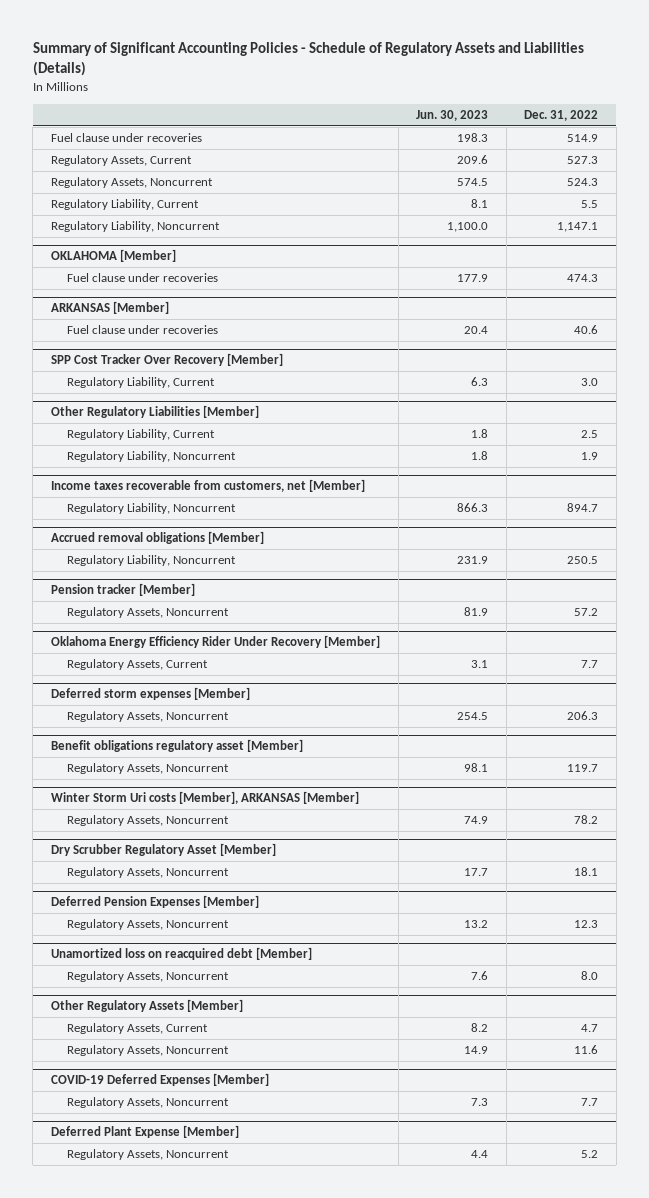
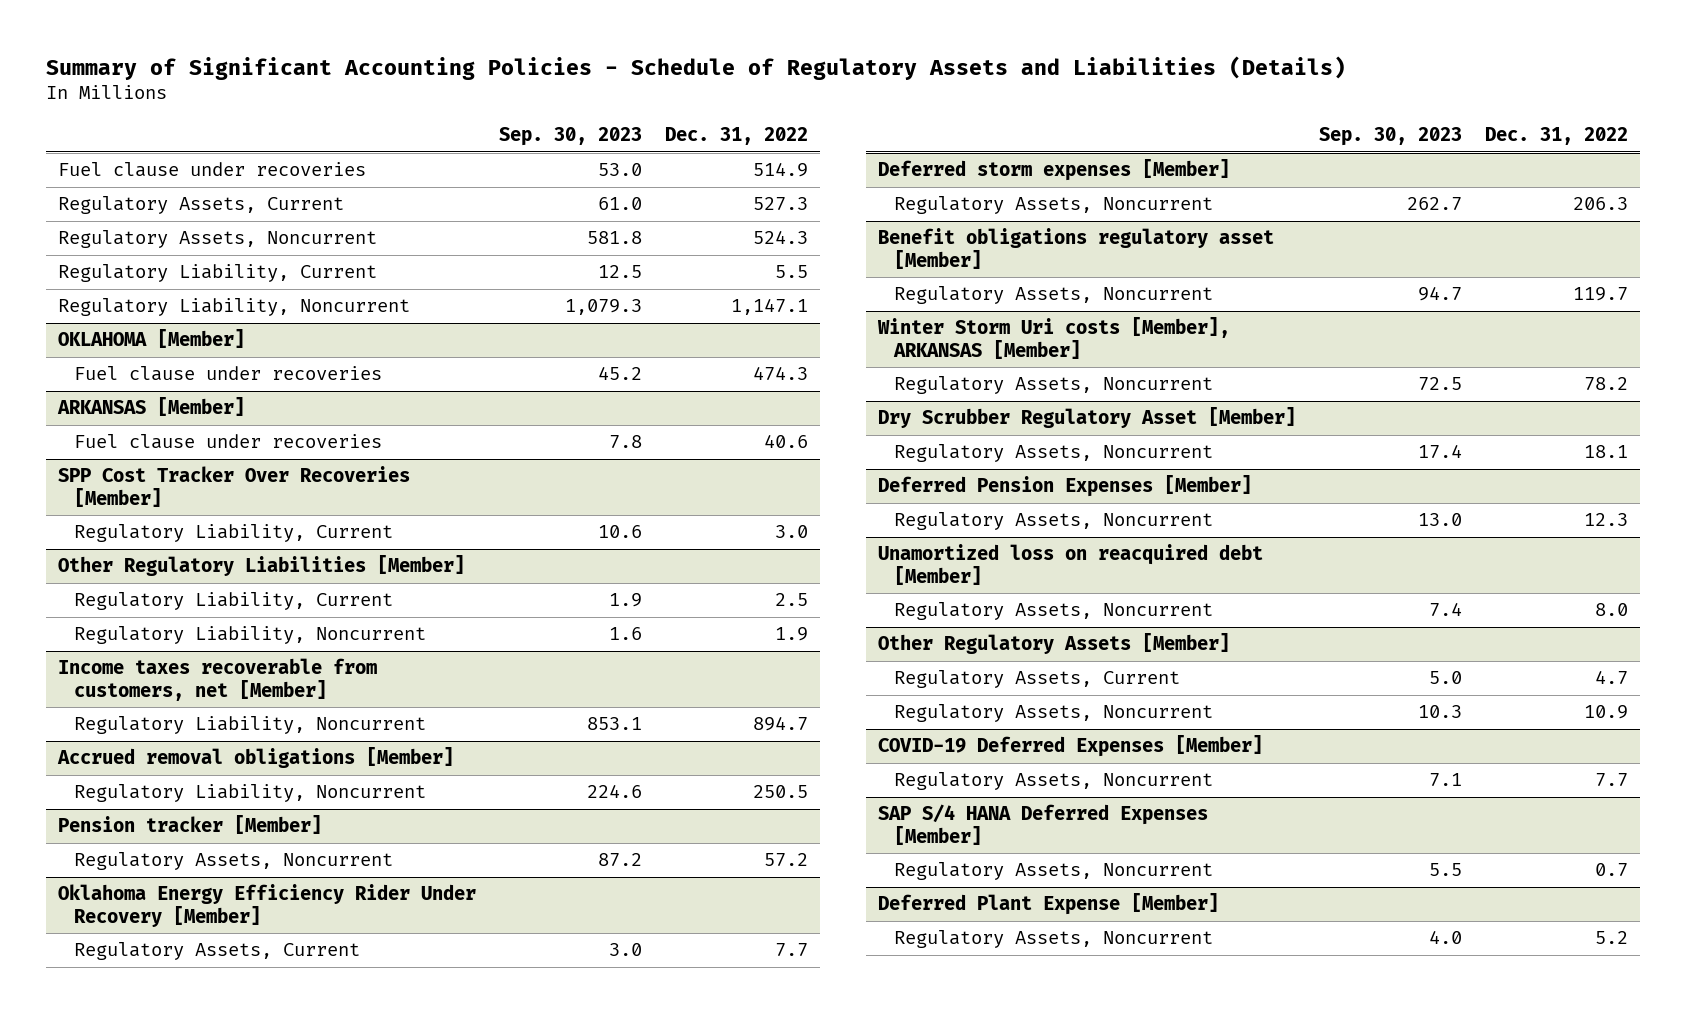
- | Jun. 30, 2023 | Dec. 31, 2022
+ | Sep. 30, 2023 | Dec. 31, 2022
- SPP Cost Tracker Over Recovery [Member]
+ SPP Cost Tracker Over Recoveries [Member]
@ Other Regulatory Assets [Member]
- Regulatory Assets, Noncurrent | 14.9 | 11.6
+ Regulatory Assets, Noncurrent | 10.3 | 10.9
+ SAP S/4 HANA Deferred Expenses [Member]
+ Regulatory Assets, Noncurrent | 5.5 | 0.7

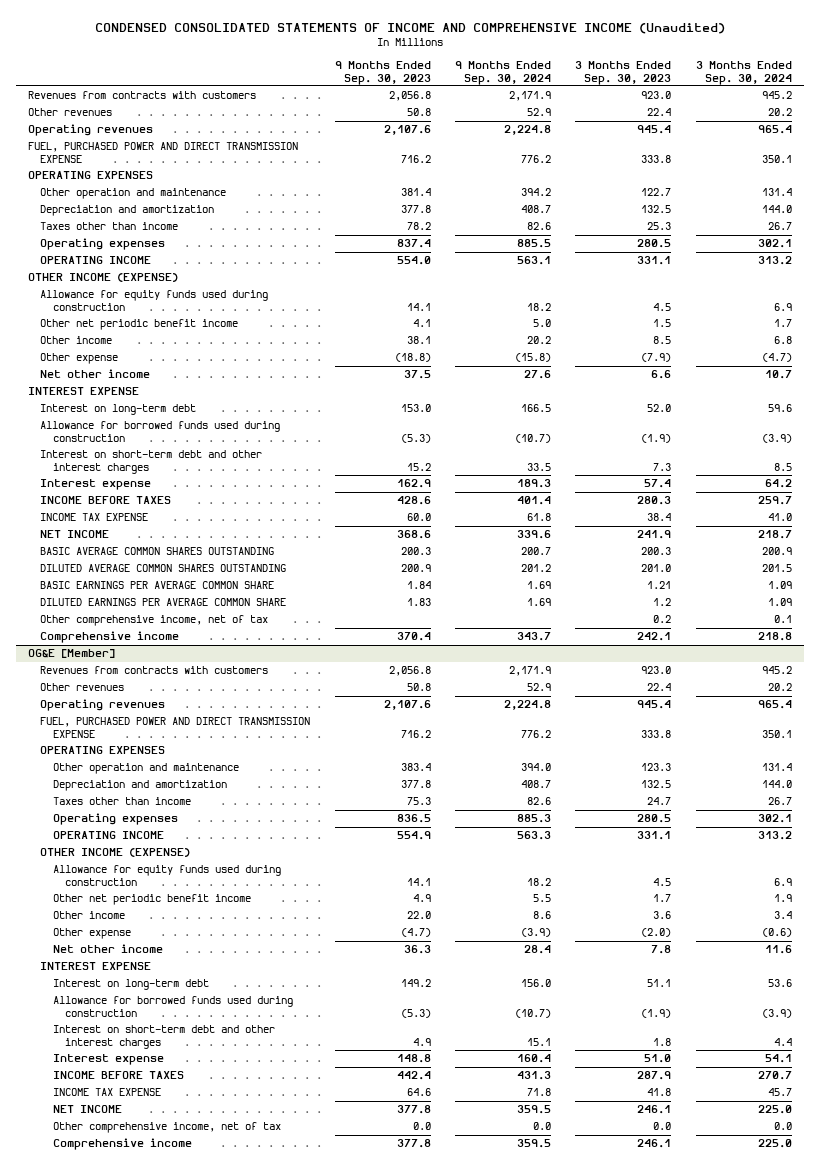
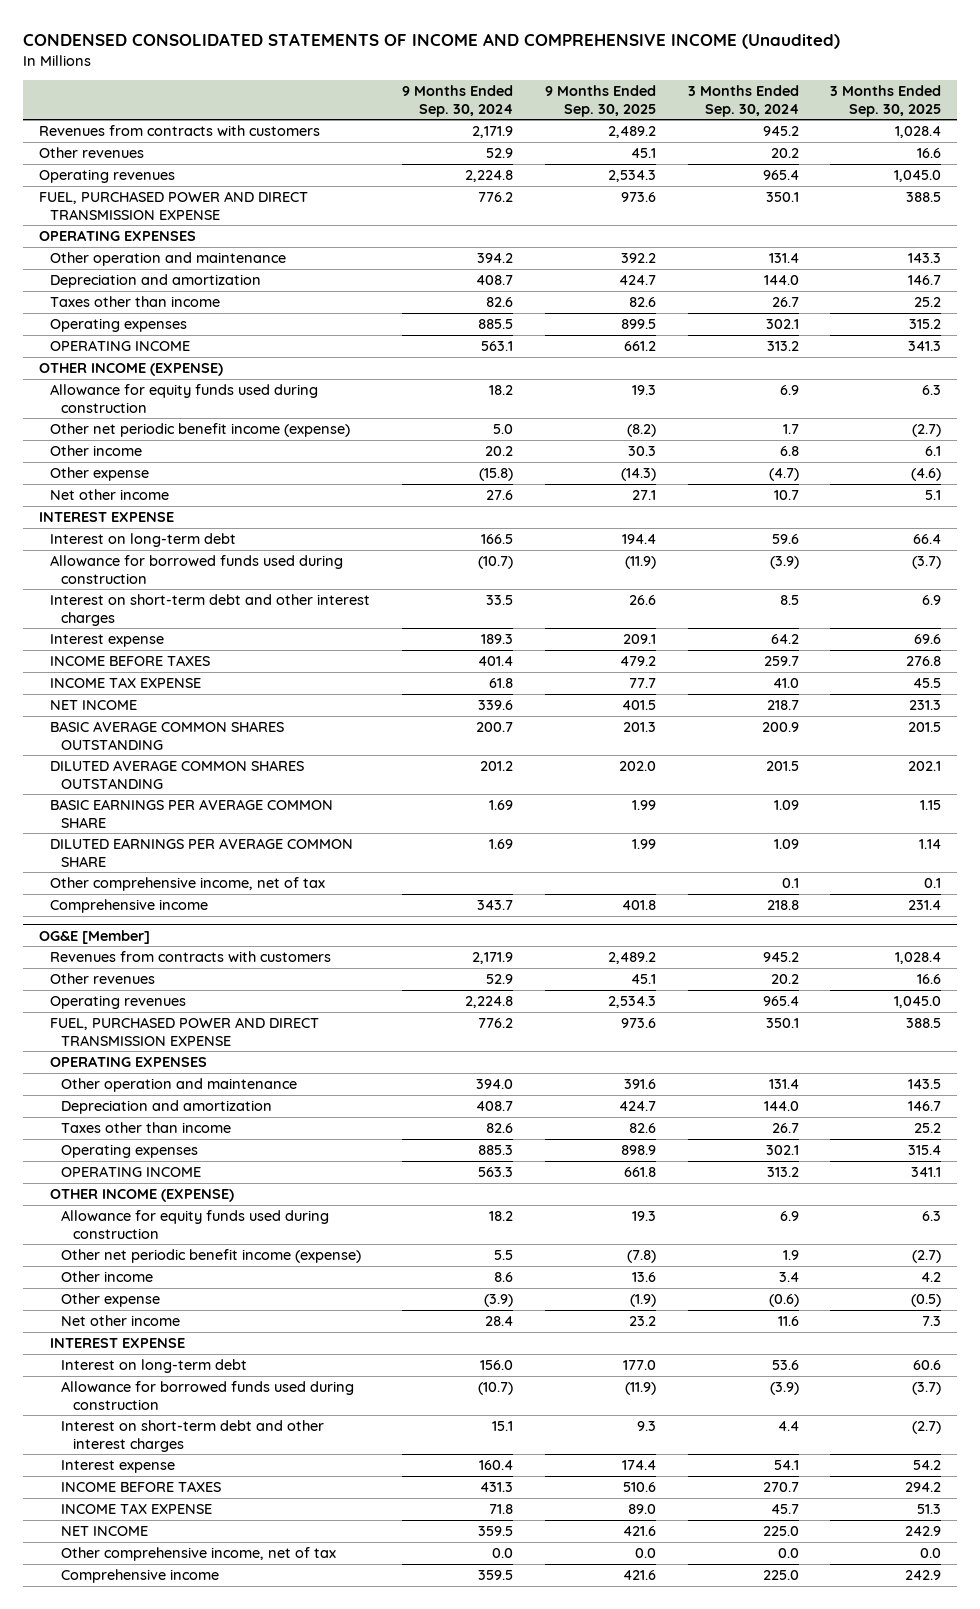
- | 9 Months Ended Sep. 30, 2023 | 9 Months Ended Sep. 30, 2024 | 3 Months Ended Sep. 30, 2023 | 3 Months Ended Sep. 30, 2024
+ | 9 Months Ended Sep. 30, 2024 | 9 Months Ended Sep. 30, 2025 | 3 Months Ended Sep. 30, 2024 | 3 Months Ended Sep. 30, 2025
- Other net periodic benefit income | 4.1 | 5.0 | 1.5 | 1.7
+ Other net periodic benefit income (expense) | 5.0 | (8.2) | 1.7 | (2.7)
@ OG&E [Member]
- Other net periodic benefit income | 4.9 | 5.5 | 1.7 | 1.9
+ Other net periodic benefit income (expense) | 5.5 | (7.8) | 1.9 | (2.7)

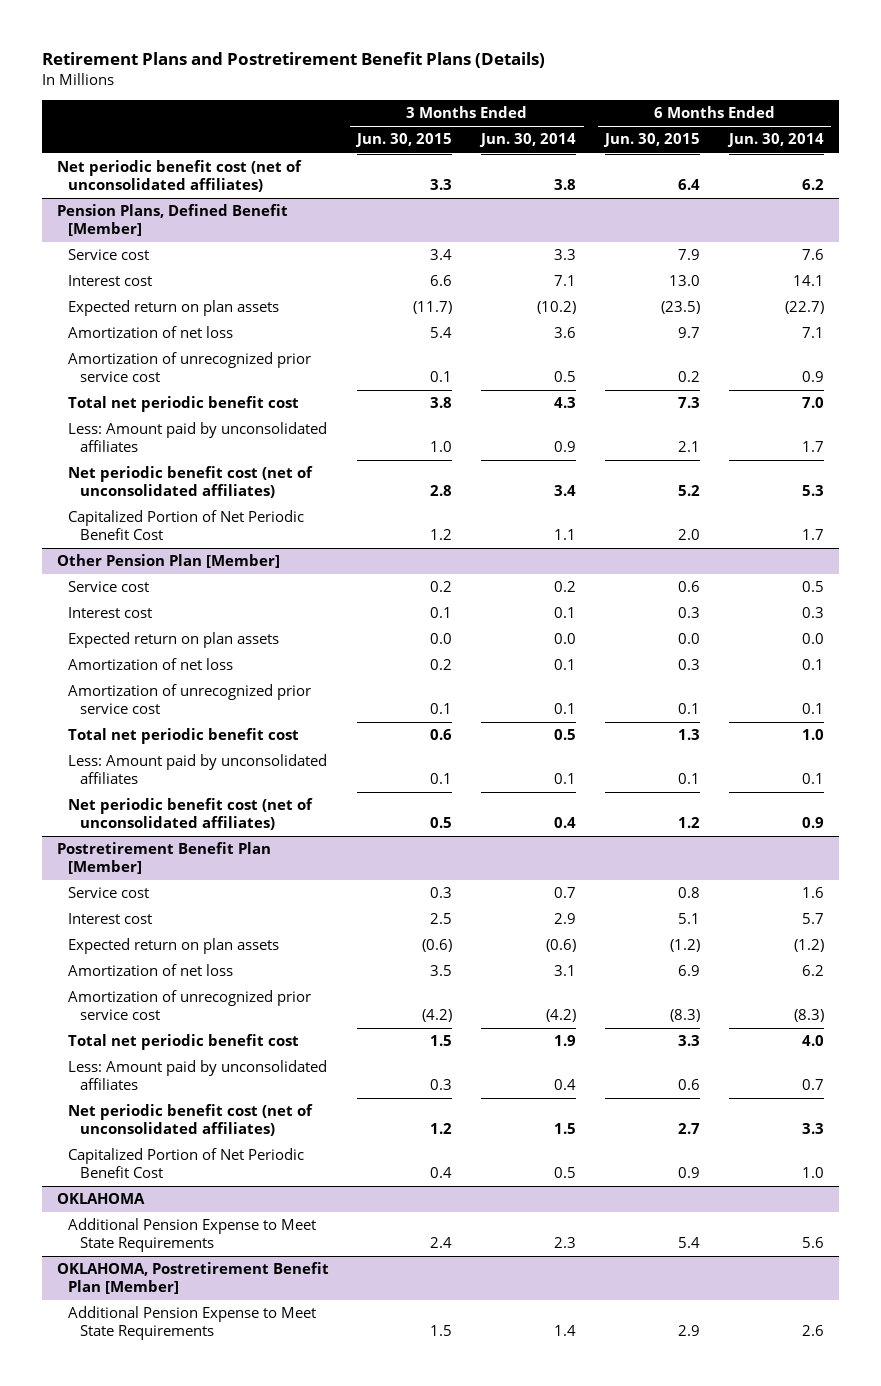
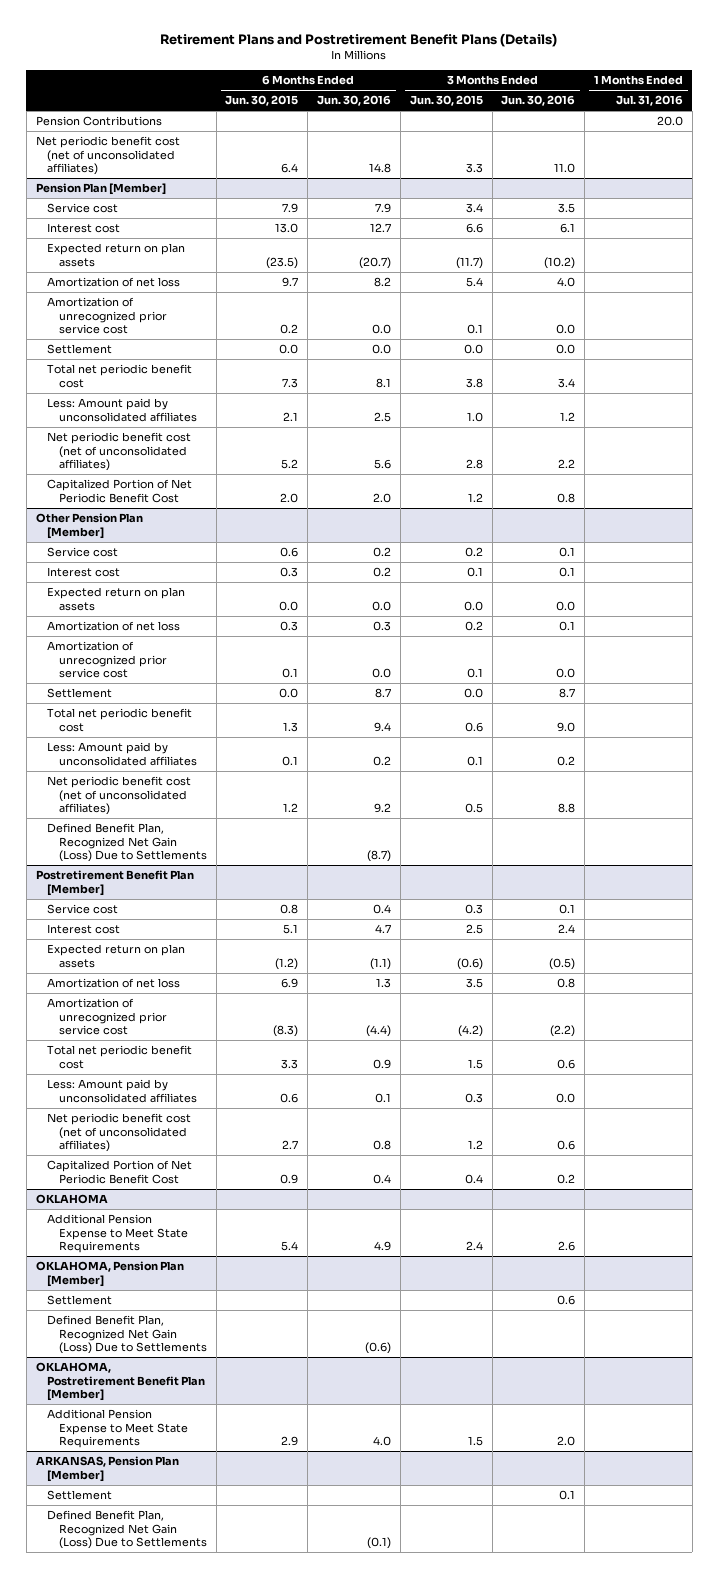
- | 3 Months Ended Jun. 30, 2015 | 3 Months Ended Jun. 30, 2014 | 6 Months Ended Jun. 30, 2015 | 6 Months Ended Jun. 30, 2014
+ | 6 Months Ended Jun. 30, 2015 | 6 Months Ended Jun. 30, 2016 | 3 Months Ended Jun. 30, 2015 | 3 Months Ended Jun. 30, 2016 | 1 Months Ended Jul. 31, 2016
+ Pension Contributions | | | | | 20.0
- Pension Plans, Defined Benefit [Member]
+ Pension Plan [Member]
+ Settlement | 0.0 | 0.0 | 0.0 | 0.0 |
@ Other Pension Plan [Member]
+ Settlement | 0.0 | 8.7 | 0.0 | 8.7 |
+ Defined Benefit Plan, Recognized Net Gain (Loss) Due to Settlements | | (8.7) | | |
+ OKLAHOMA, Pension Plan [Member]
+ Settlement | | | | 0.6 |
+ Defined Benefit Plan, Recognized Net Gain (Loss) Due to Settlements | | (0.6) | | |
+ ARKANSAS, Pension Plan [Member]
+ Settlement | | | | 0.1 |
+ Defined Benefit Plan, Recognized Net Gain (Loss) Due to Settlements | | (0.1) | | |

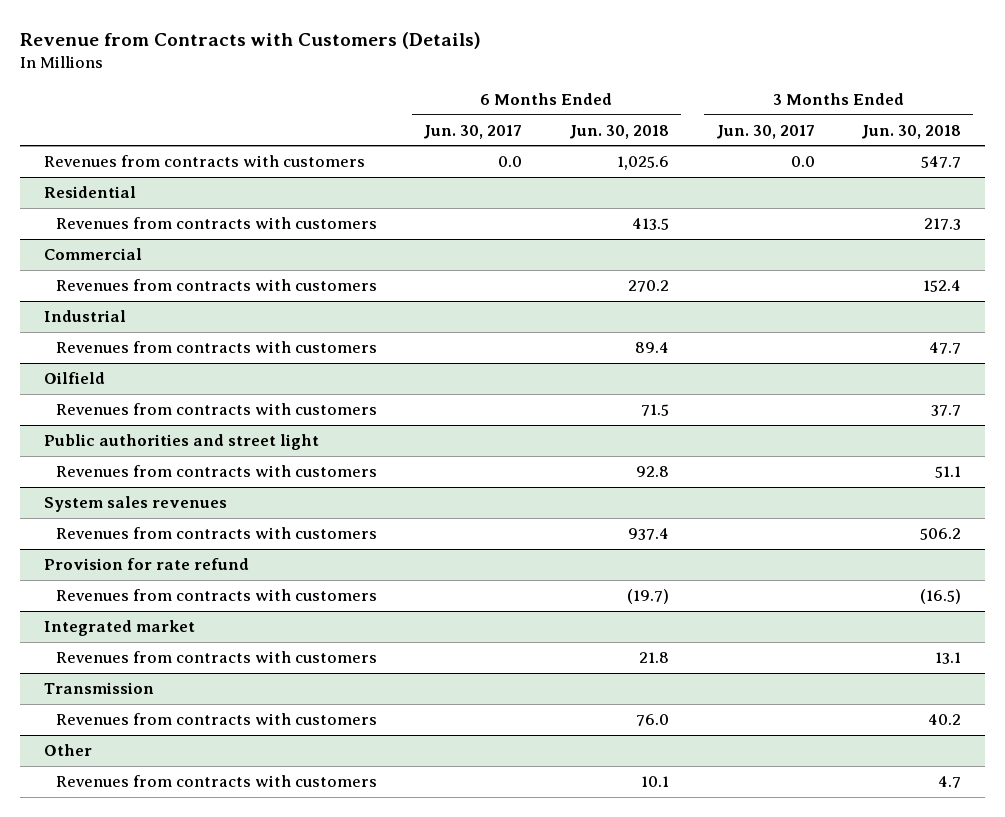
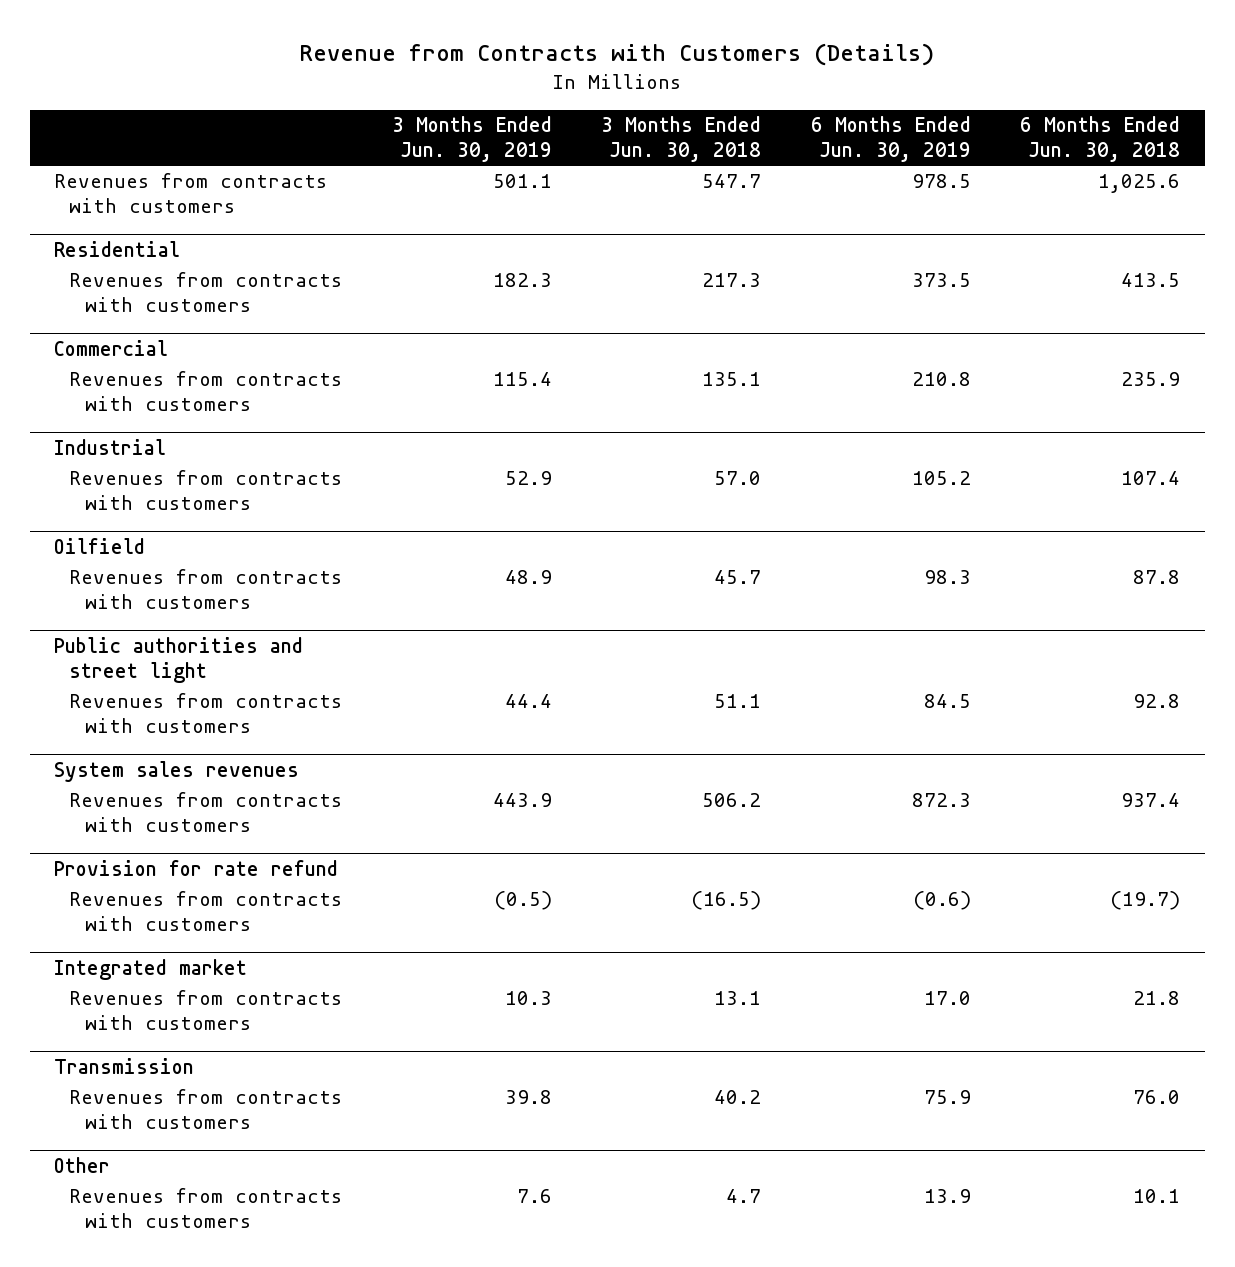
- | 6 Months Ended Jun. 30, 2017 | 6 Months Ended Jun. 30, 2018 | 3 Months Ended Jun. 30, 2017 | 3 Months Ended Jun. 30, 2018
+ | 3 Months Ended Jun. 30, 2019 | 3 Months Ended Jun. 30, 2018 | 6 Months Ended Jun. 30, 2019 | 6 Months Ended Jun. 30, 2018
@ Commercial
- Revenues from contracts with customers | | 270.2 | | 152.4
+ Revenues from contracts with customers | 115.4 | 135.1 | 210.8 | 235.9
@ Industrial
- Revenues from contracts with customers | | 89.4 | | 47.7
+ Revenues from contracts with customers | 52.9 | 57.0 | 105.2 | 107.4
@ Oilfield
- Revenues from contracts with customers | | 71.5 | | 37.7
+ Revenues from contracts with customers | 48.9 | 45.7 | 98.3 | 87.8

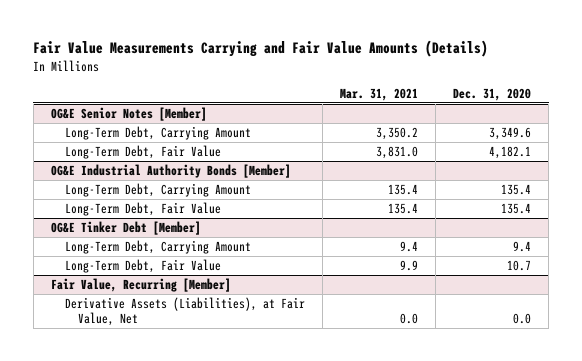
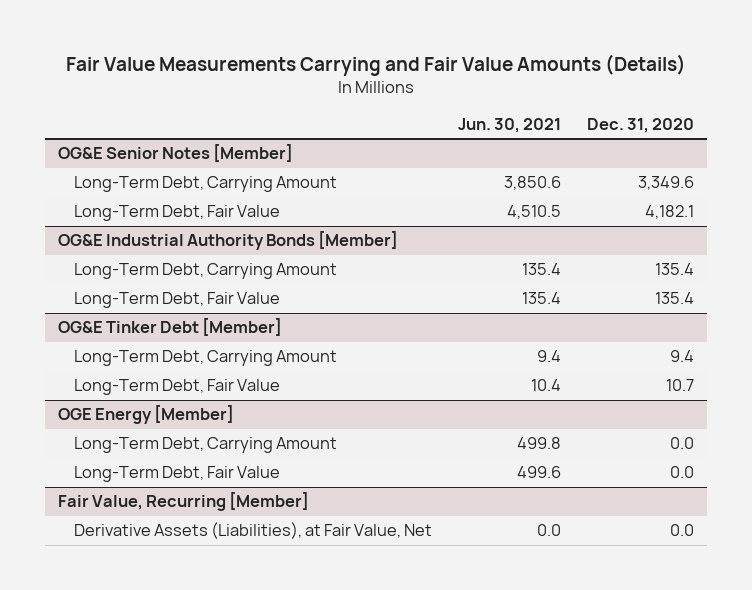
- | Mar. 31, 2021 | Dec. 31, 2020
+ | Jun. 30, 2021 | Dec. 31, 2020
+ OGE Energy [Member]
+ Long-Term Debt, Carrying Amount | 499.8 | 0.0
+ Long-Term Debt, Fair Value | 499.6 | 0.0

